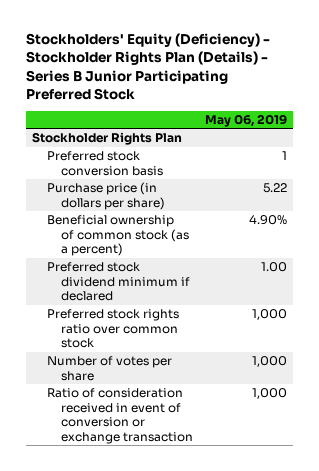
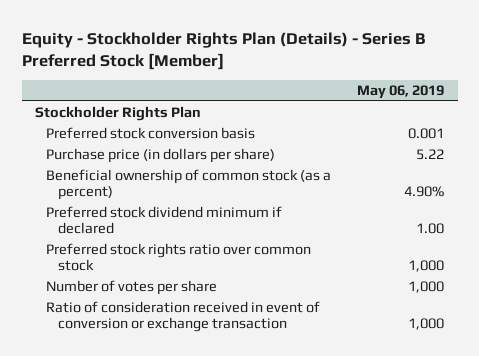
- Stockholders' Equity (Deficiency) - Stockholder Rights Plan (Details) - Series B Junior Participating Preferred Stock
+ Equity - Stockholder Rights Plan (Details) - Series B Preferred Stock [Member]
- Preferred stock conversion basis | 1
+ Preferred stock conversion basis | 0.001

